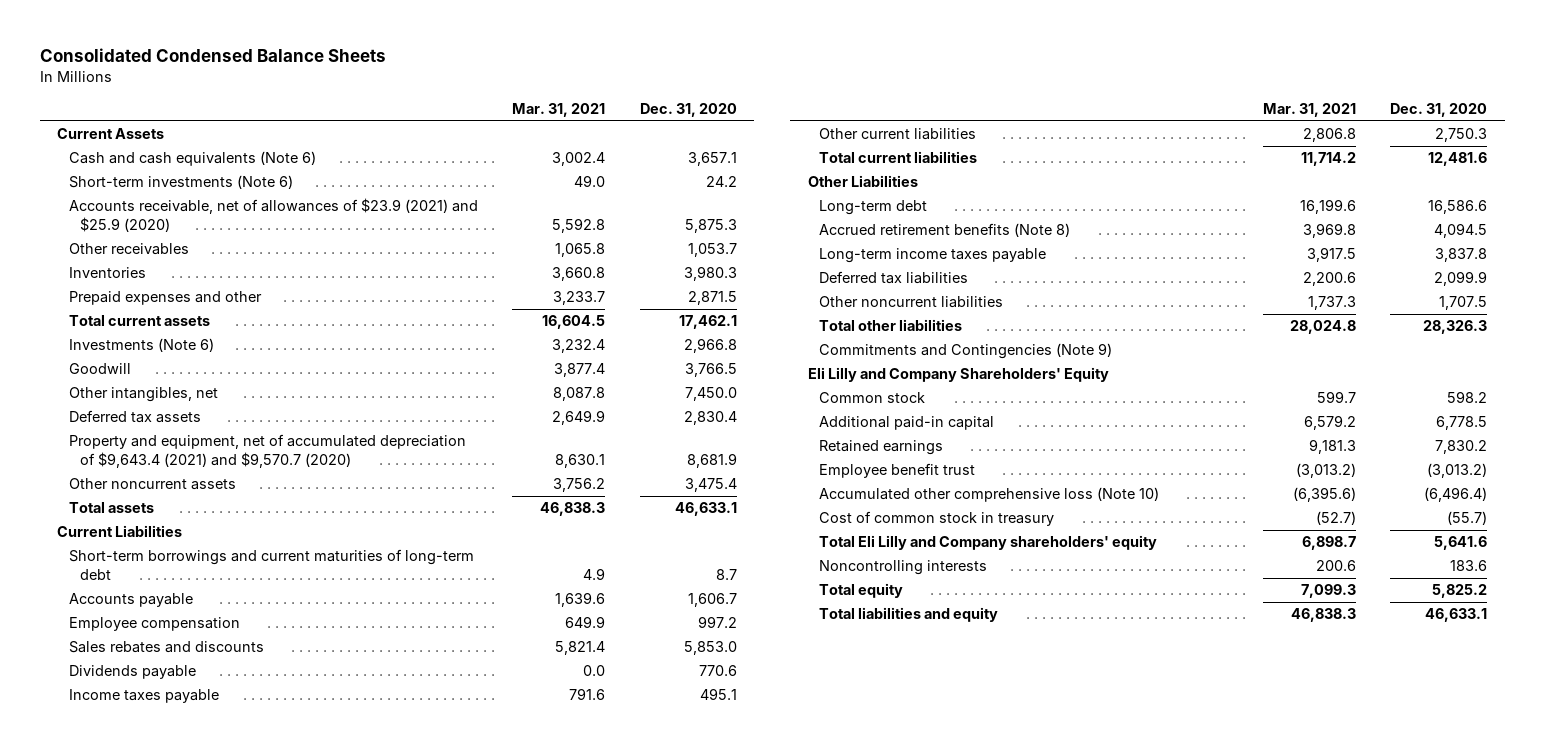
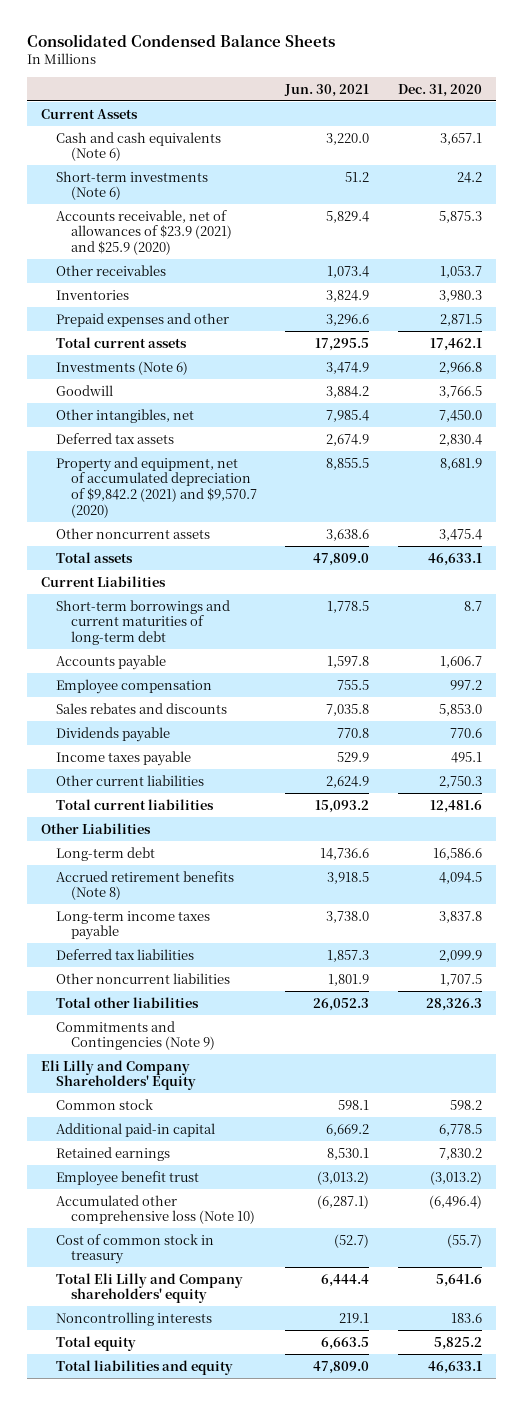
- | Mar. 31, 2021 | Dec. 31, 2020
+ | Jun. 30, 2021 | Dec. 31, 2020
- Property and equipment, net of accumulated depreciation of $9,643.4 (2021) and $9,570.7 (2020) | 8,630.1 | 8,681.9
+ Property and equipment, net of accumulated depreciation of $9,842.2 (2021) and $9,570.7 (2020) | 8,855.5 | 8,681.9

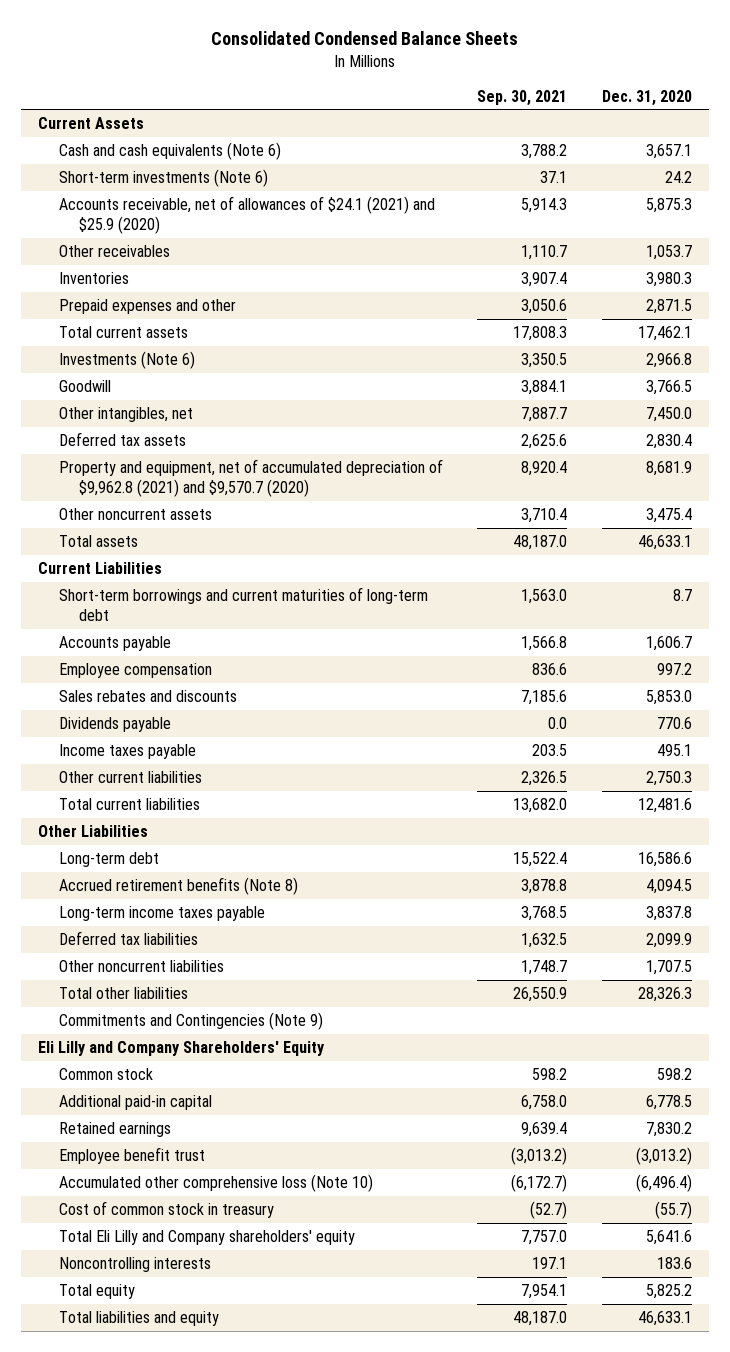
- | Jun. 30, 2021 | Dec. 31, 2020
+ | Sep. 30, 2021 | Dec. 31, 2020
- Accounts receivable, net of allowances of $23.9 (2021) and $25.9 (2020) | 5,829.4 | 5,875.3
+ Accounts receivable, net of allowances of $24.1 (2021) and $25.9 (2020) | 5,914.3 | 5,875.3
- Property and equipment, net of accumulated depreciation of $9,842.2 (2021) and $9,570.7 (2020) | 8,855.5 | 8,681.9
+ Property and equipment, net of accumulated depreciation of $9,962.8 (2021) and $9,570.7 (2020) | 8,920.4 | 8,681.9

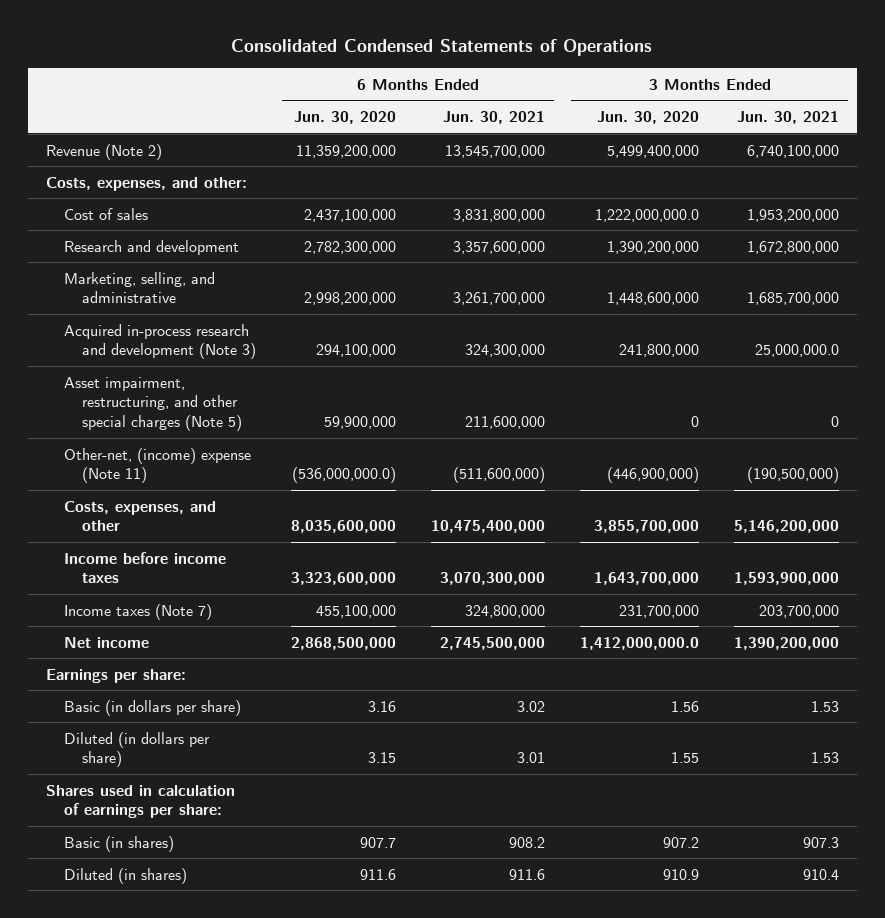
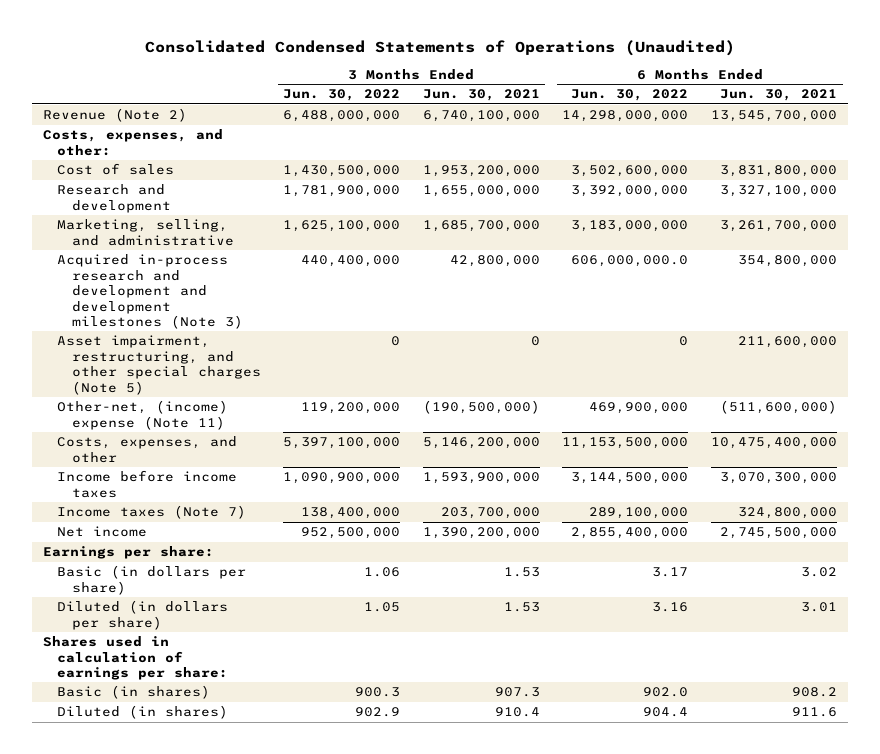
- Consolidated Condensed Statements of Operations
+ Consolidated Condensed Statements of Operations (Unaudited)
- | 6 Months Ended Jun. 30, 2020 | 6 Months Ended Jun. 30, 2021 | 3 Months Ended Jun. 30, 2020 | 3 Months Ended Jun. 30, 2021
+ | 3 Months Ended Jun. 30, 2022 | 3 Months Ended Jun. 30, 2021 | 6 Months Ended Jun. 30, 2022 | 6 Months Ended Jun. 30, 2021
- Research and development | 2,782,300,000 | 3,357,600,000 | 1,390,200,000 | 1,672,800,000
+ Research and development | 1,781,900,000 | 1,655,000,000 | 3,392,000,000 | 3,327,100,000
- Acquired in-process research and development (Note 3) | 294,100,000 | 324,300,000 | 241,800,000 | 25,000,000.0
+ Acquired in-process research and development and development milestones (Note 3) | 440,400,000 | 42,800,000 | 606,000,000.0 | 354,800,000

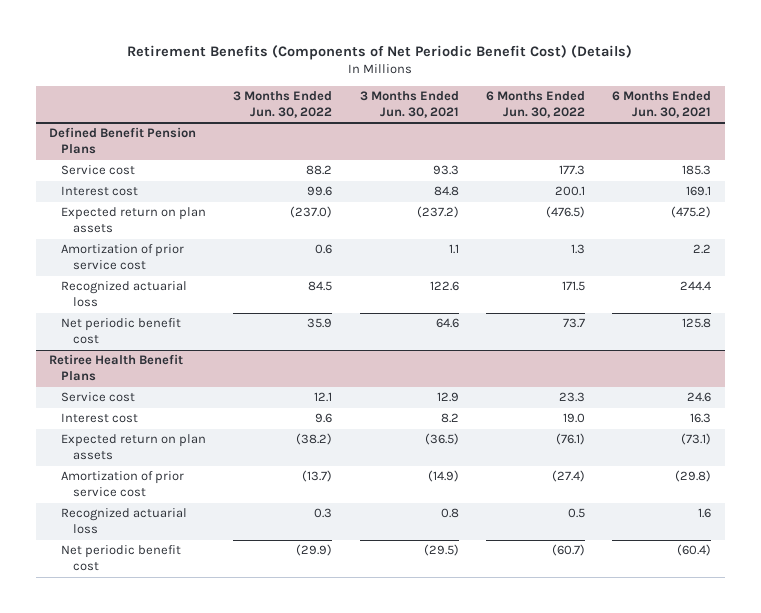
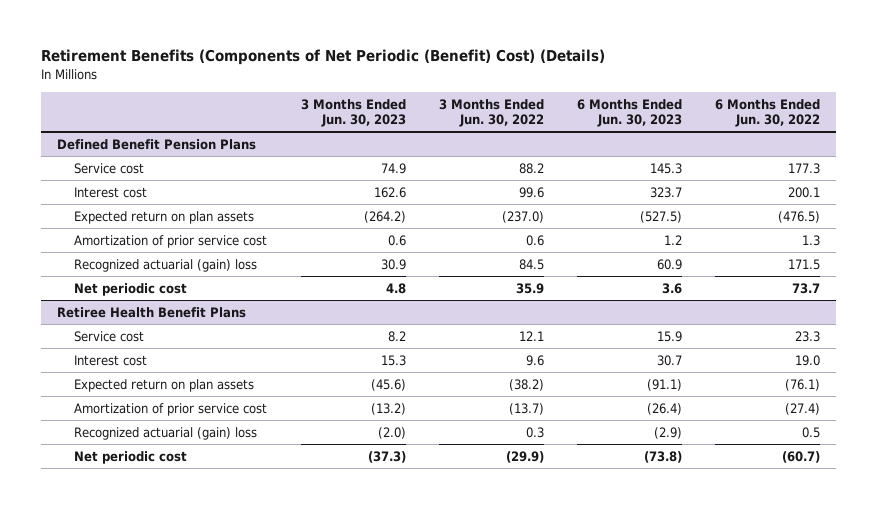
- Retirement Benefits (Components of Net Periodic Benefit Cost) (Details)
+ Retirement Benefits (Components of Net Periodic (Benefit) Cost) (Details)
- | 3 Months Ended Jun. 30, 2022 | 3 Months Ended Jun. 30, 2021 | 6 Months Ended Jun. 30, 2022 | 6 Months Ended Jun. 30, 2021
+ | 3 Months Ended Jun. 30, 2023 | 3 Months Ended Jun. 30, 2022 | 6 Months Ended Jun. 30, 2023 | 6 Months Ended Jun. 30, 2022
@ Defined Benefit Pension Plans
- Recognized actuarial loss | 84.5 | 122.6 | 171.5 | 244.4
- Net periodic benefit cost | 35.9 | 64.6 | 73.7 | 125.8
+ Recognized actuarial (gain) loss | 30.9 | 84.5 | 60.9 | 171.5
+ Net periodic cost | 4.8 | 35.9 | 3.6 | 73.7
@ Retiree Health Benefit Plans
- Recognized actuarial loss | 0.3 | 0.8 | 0.5 | 1.6
- Net periodic benefit cost | (29.9) | (29.5) | (60.7) | (60.4)
+ Recognized actuarial (gain) loss | (2.0) | 0.3 | (2.9) | 0.5
+ Net periodic cost | (37.3) | (29.9) | (73.8) | (60.7)

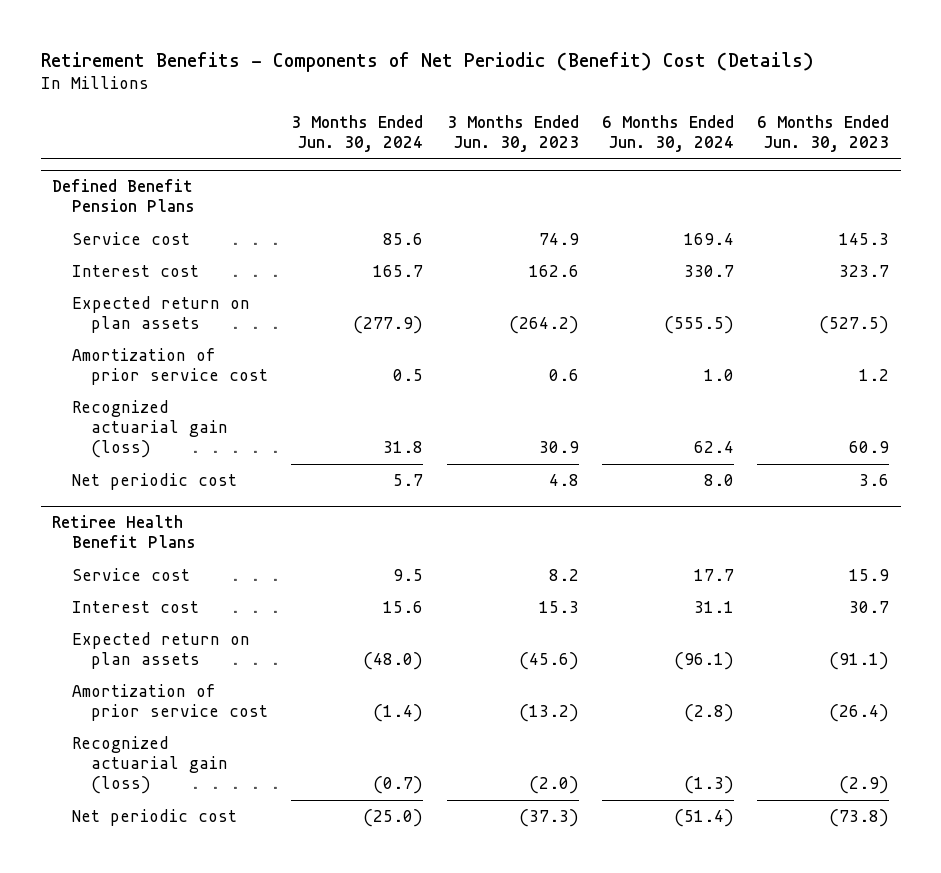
- Retirement Benefits (Components of Net Periodic (Benefit) Cost) (Details)
+ Retirement Benefits - Components of Net Periodic (Benefit) Cost (Details)
- | 3 Months Ended Jun. 30, 2023 | 3 Months Ended Jun. 30, 2022 | 6 Months Ended Jun. 30, 2023 | 6 Months Ended Jun. 30, 2022
+ | 3 Months Ended Jun. 30, 2024 | 3 Months Ended Jun. 30, 2023 | 6 Months Ended Jun. 30, 2024 | 6 Months Ended Jun. 30, 2023
@ Defined Benefit Pension Plans
- Recognized actuarial (gain) loss | 30.9 | 84.5 | 60.9 | 171.5
+ Recognized actuarial gain (loss) | 31.8 | 30.9 | 62.4 | 60.9
@ Retiree Health Benefit Plans
- Recognized actuarial (gain) loss | (2.0) | 0.3 | (2.9) | 0.5
+ Recognized actuarial gain (loss) | (0.7) | (2.0) | (1.3) | (2.9)

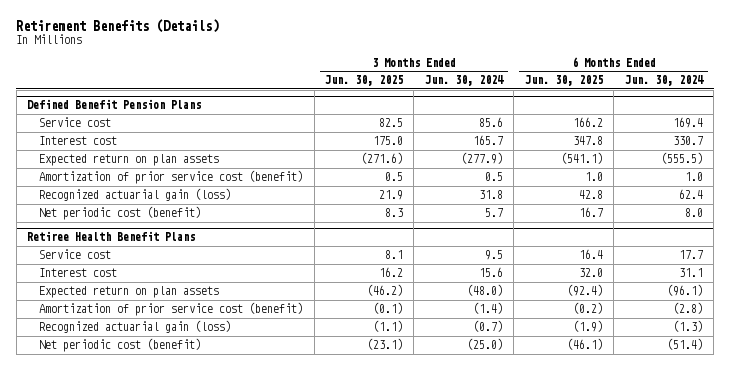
- Retirement Benefits - Components of Net Periodic (Benefit) Cost (Details)
+ Retirement Benefits (Details)
- | 3 Months Ended Jun. 30, 2024 | 3 Months Ended Jun. 30, 2023 | 6 Months Ended Jun. 30, 2024 | 6 Months Ended Jun. 30, 2023
+ | 3 Months Ended Jun. 30, 2025 | 3 Months Ended Jun. 30, 2024 | 6 Months Ended Jun. 30, 2025 | 6 Months Ended Jun. 30, 2024
@ Defined Benefit Pension Plans
- Amortization of prior service cost | 0.5 | 0.6 | 1.0 | 1.2
+ Amortization of prior service cost (benefit) | 0.5 | 0.5 | 1.0 | 1.0
- Net periodic cost | 5.7 | 4.8 | 8.0 | 3.6
+ Net periodic cost (benefit) | 8.3 | 5.7 | 16.7 | 8.0
@ Retiree Health Benefit Plans
- Amortization of prior service cost | (1.4) | (13.2) | (2.8) | (26.4)
+ Amortization of prior service cost (benefit) | (0.1) | (1.4) | (0.2) | (2.8)
- Net periodic cost | (25.0) | (37.3) | (51.4) | (73.8)
+ Net periodic cost (benefit) | (23.1) | (25.0) | (46.1) | (51.4)

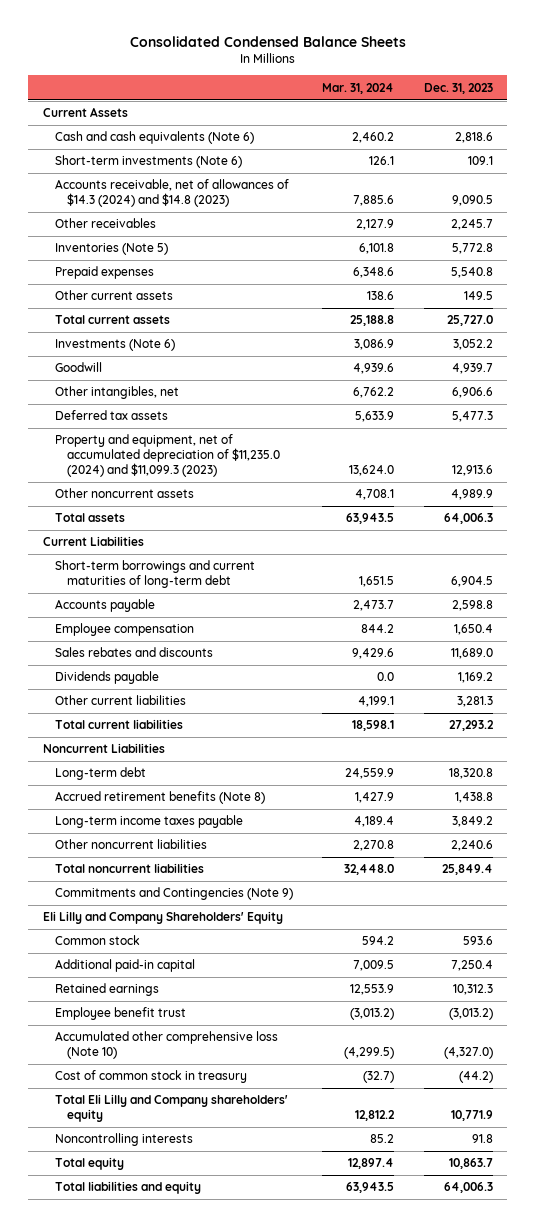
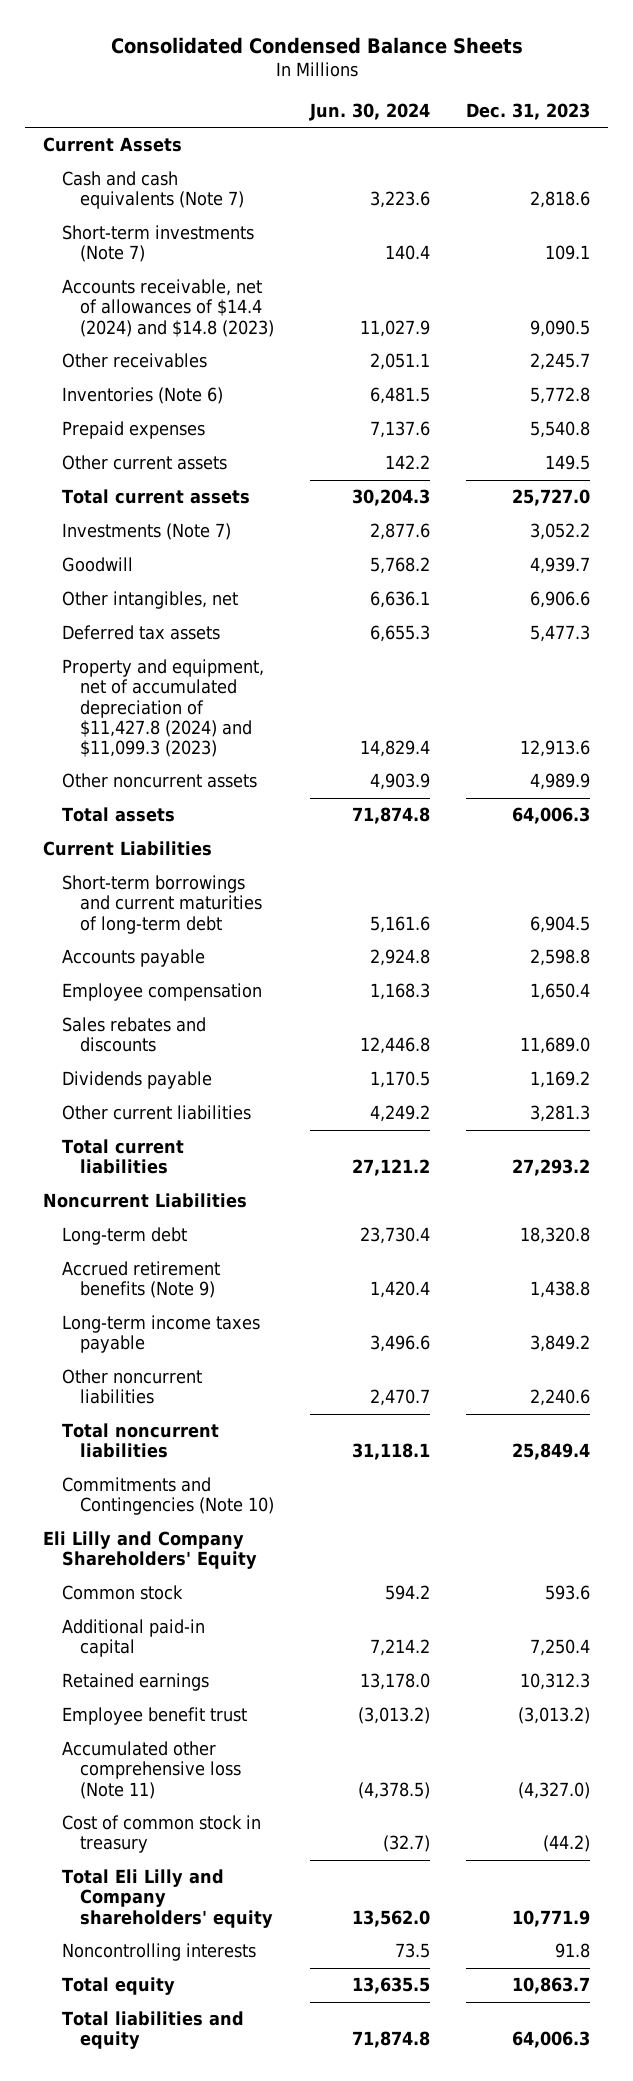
- | Mar. 31, 2024 | Dec. 31, 2023
+ | Jun. 30, 2024 | Dec. 31, 2023
- Cash and cash equivalents (Note 6) | 2,460.2 | 2,818.6
- Short-term investments (Note 6) | 126.1 | 109.1
- Accounts receivable, net of allowances of $14.3 (2024) and $14.8 (2023) | 7,885.6 | 9,090.5
+ Cash and cash equivalents (Note 7) | 3,223.6 | 2,818.6
+ Short-term investments (Note 7) | 140.4 | 109.1
+ Accounts receivable, net of allowances of $14.4 (2024) and $14.8 (2023) | 11,027.9 | 9,090.5
- Inventories (Note 5) | 6,101.8 | 5,772.8
+ Inventories (Note 6) | 6,481.5 | 5,772.8
- Investments (Note 6) | 3,086.9 | 3,052.2
+ Investments (Note 7) | 2,877.6 | 3,052.2
- Property and equipment, net of accumulated depreciation of $11,235.0 (2024) and $11,099.3 (2023) | 13,624.0 | 12,913.6
+ Property and equipment, net of accumulated depreciation of $11,427.8 (2024) and $11,099.3 (2023) | 14,829.4 | 12,913.6
- Accrued retirement benefits (Note 8) | 1,427.9 | 1,438.8
+ Accrued retirement benefits (Note 9) | 1,420.4 | 1,438.8
- Commitments and Contingencies (Note 9)
+ Commitments and Contingencies (Note 10)
- Accumulated other comprehensive loss (Note 10) | (4,299.5) | (4,327.0)
+ Accumulated other comprehensive loss (Note 11) | (4,378.5) | (4,327.0)

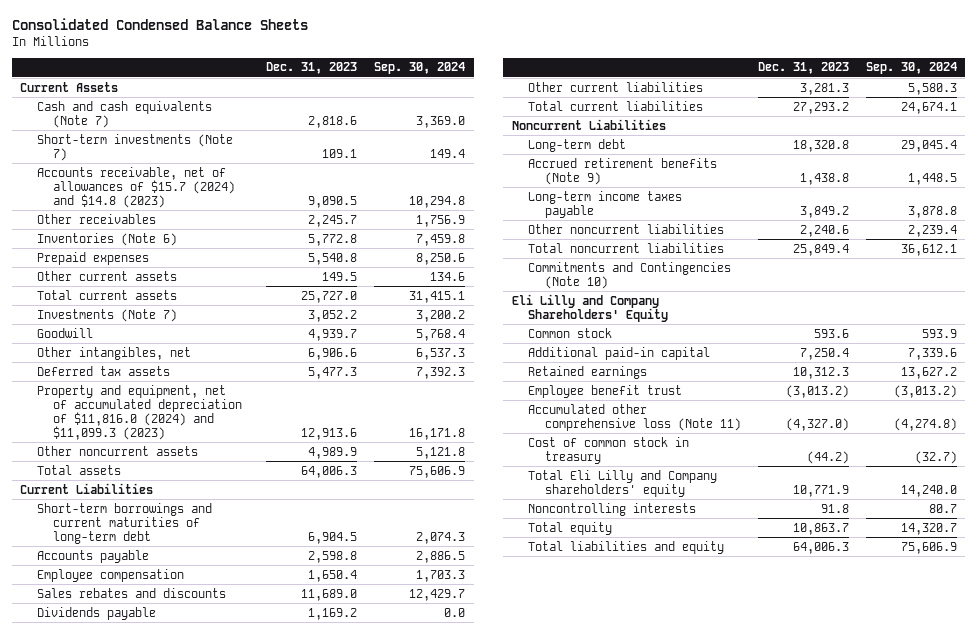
- | Jun. 30, 2024 | Dec. 31, 2023
+ | Dec. 31, 2023 | Sep. 30, 2024
- Accounts receivable, net of allowances of $14.4 (2024) and $14.8 (2023) | 11,027.9 | 9,090.5
+ Accounts receivable, net of allowances of $15.7 (2024) and $14.8 (2023) | 9,090.5 | 10,294.8
- Property and equipment, net of accumulated depreciation of $11,427.8 (2024) and $11,099.3 (2023) | 14,829.4 | 12,913.6
+ Property and equipment, net of accumulated depreciation of $11,816.0 (2024) and $11,099.3 (2023) | 12,913.6 | 16,171.8

